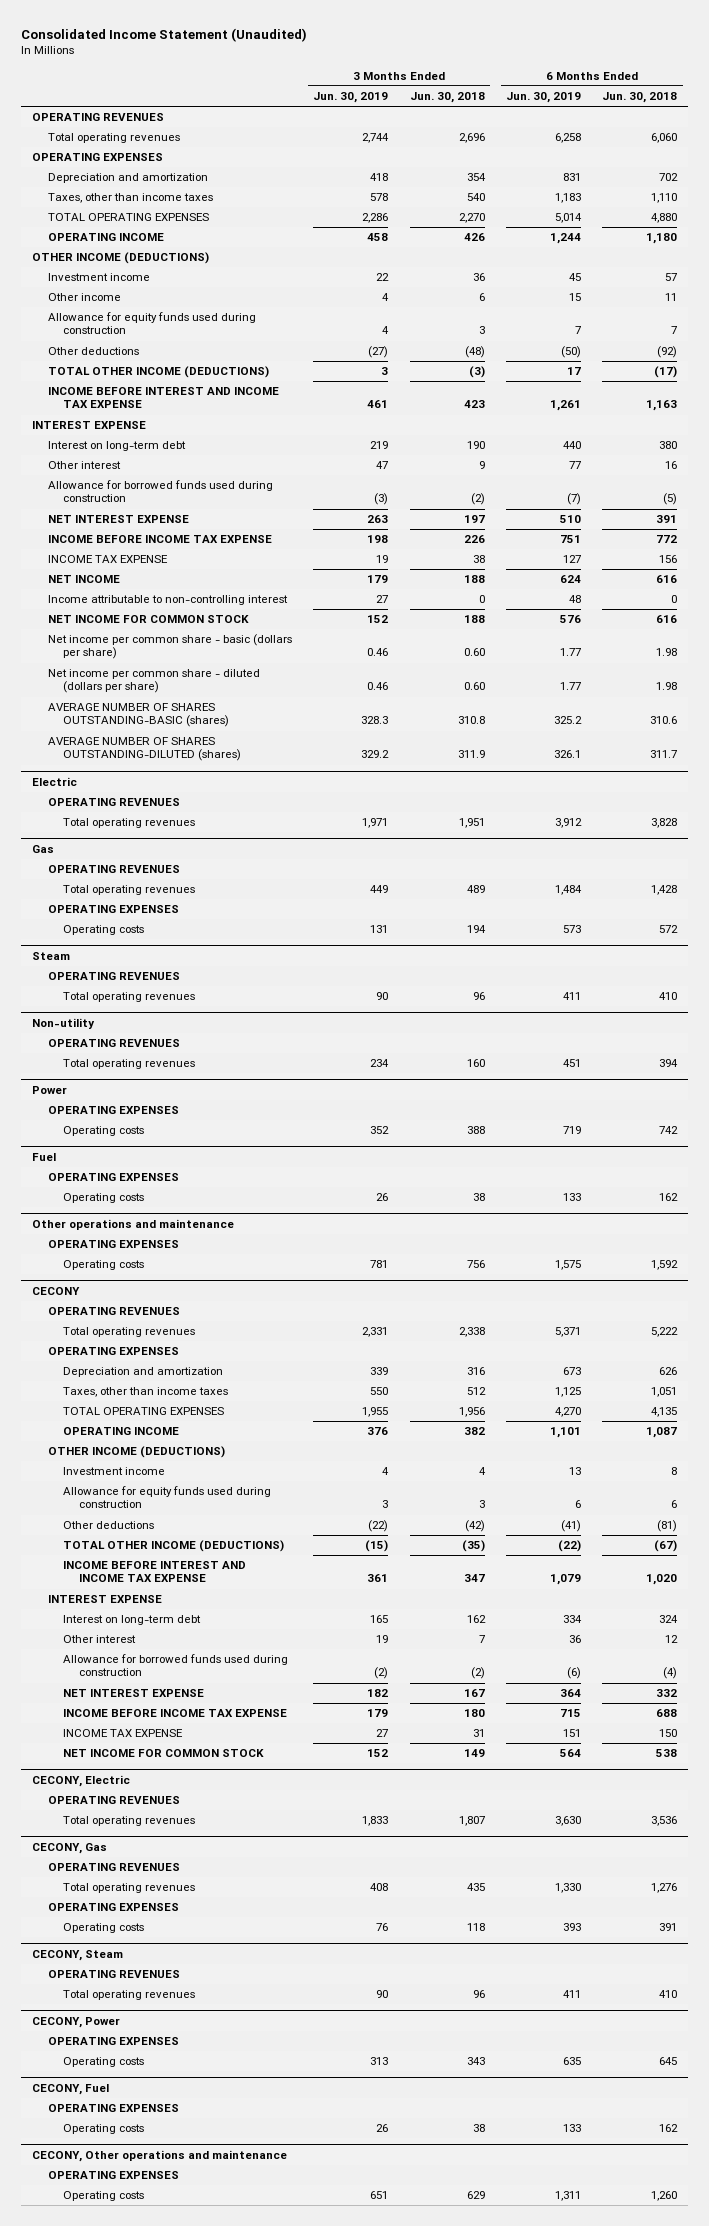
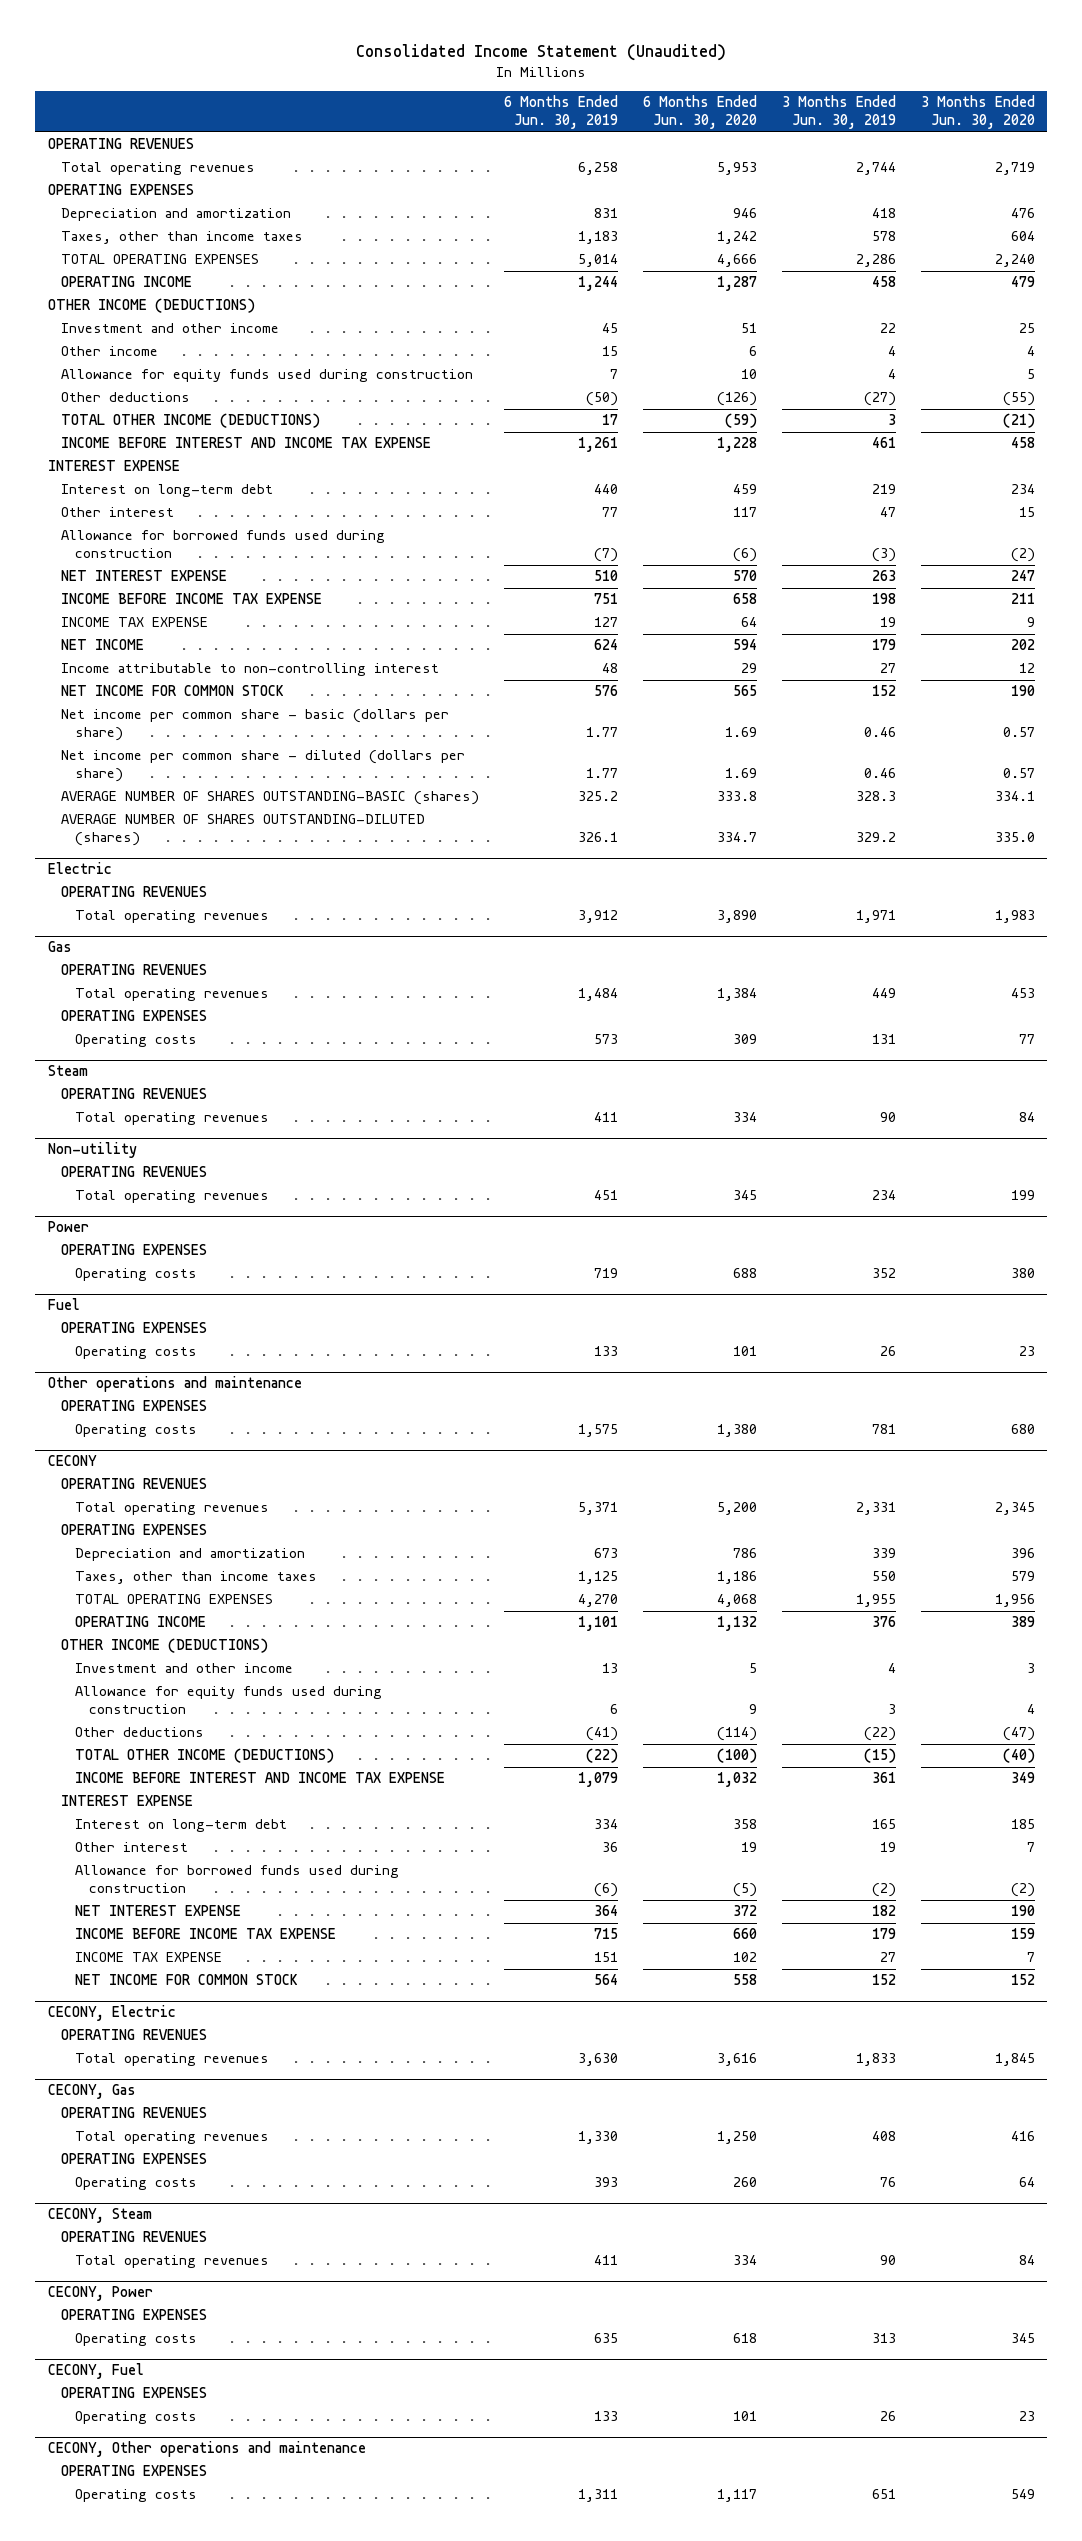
- | 3 Months Ended Jun. 30, 2019 | 3 Months Ended Jun. 30, 2018 | 6 Months Ended Jun. 30, 2019 | 6 Months Ended Jun. 30, 2018
+ | 6 Months Ended Jun. 30, 2019 | 6 Months Ended Jun. 30, 2020 | 3 Months Ended Jun. 30, 2019 | 3 Months Ended Jun. 30, 2020
- Investment income | 22 | 36 | 45 | 57
+ Investment and other income | 45 | 51 | 22 | 25
@ CECONY
- Investment income | 4 | 4 | 13 | 8
+ Investment and other income | 13 | 5 | 4 | 3

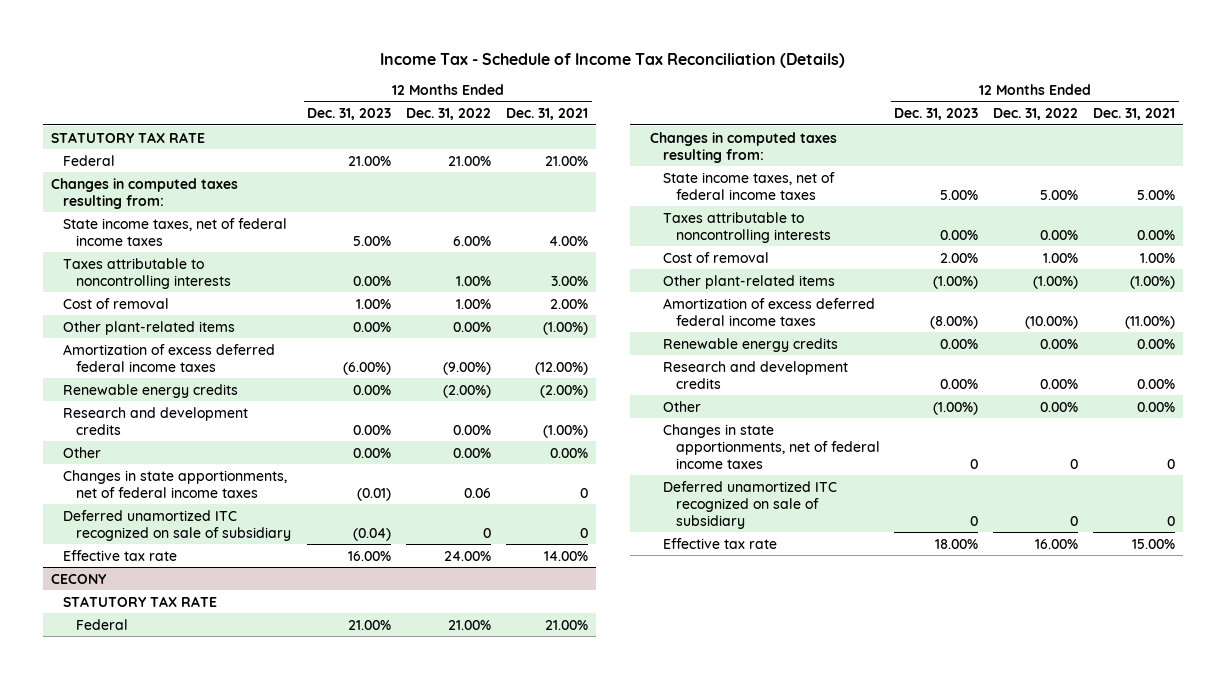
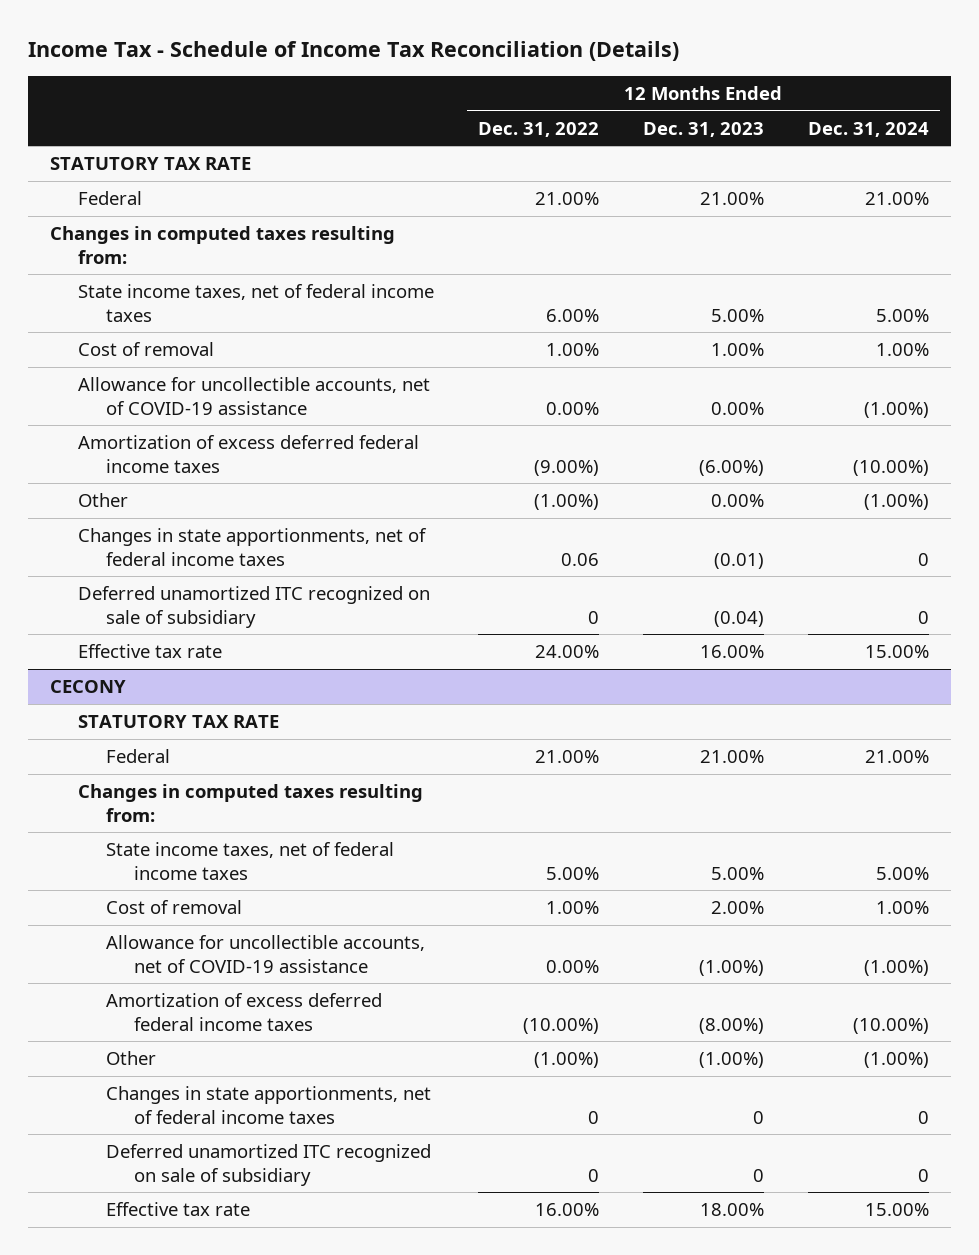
- | 12 Months Ended Dec. 31, 2023 | 12 Months Ended Dec. 31, 2022 | 12 Months Ended Dec. 31, 2021
+ | 12 Months Ended Dec. 31, 2022 | 12 Months Ended Dec. 31, 2023 | 12 Months Ended Dec. 31, 2024
- Taxes attributable to noncontrolling interests | 0.00% | 1.00% | 3.00%
- Other plant-related items | 0.00% | 0.00% | (1.00%)
+ Allowance for uncollectible accounts, net of COVID-19 assistance | 0.00% | 0.00% | (1.00%)
- Renewable energy credits | 0.00% | (2.00%) | (2.00%)
- Research and development credits | 0.00% | 0.00% | (1.00%)
- Other | 0.00% | 0.00% | 0.00%
+ Other | (1.00%) | 0.00% | (1.00%)
@ CECONY
- Taxes attributable to noncontrolling interests | 0.00% | 0.00% | 0.00%
- Other plant-related items | (1.00%) | (1.00%) | (1.00%)
+ Allowance for uncollectible accounts, net of COVID-19 assistance | 0.00% | (1.00%) | (1.00%)
- Renewable energy credits | 0.00% | 0.00% | 0.00%
- Research and development credits | 0.00% | 0.00% | 0.00%
- Other | (1.00%) | 0.00% | 0.00%
+ Other | (1.00%) | (1.00%) | (1.00%)

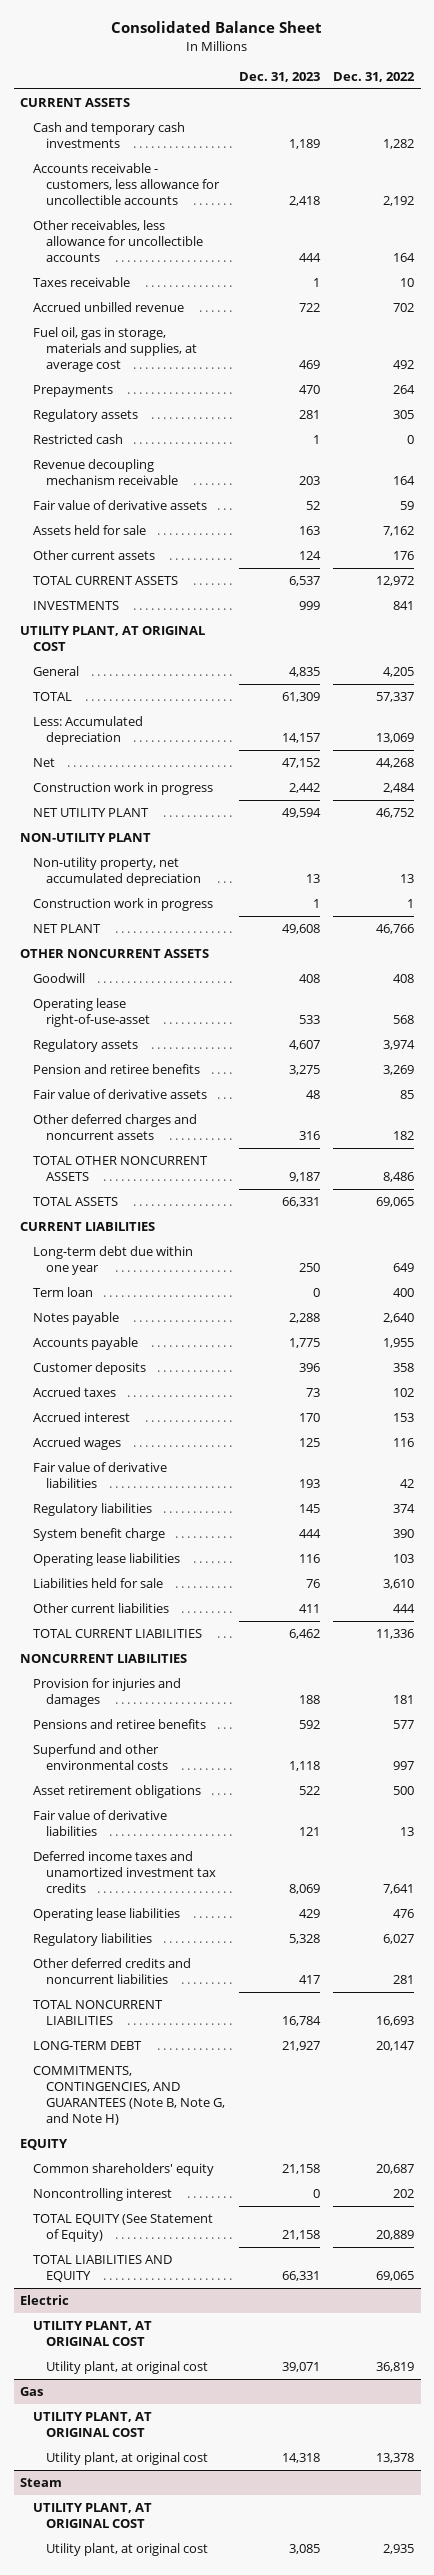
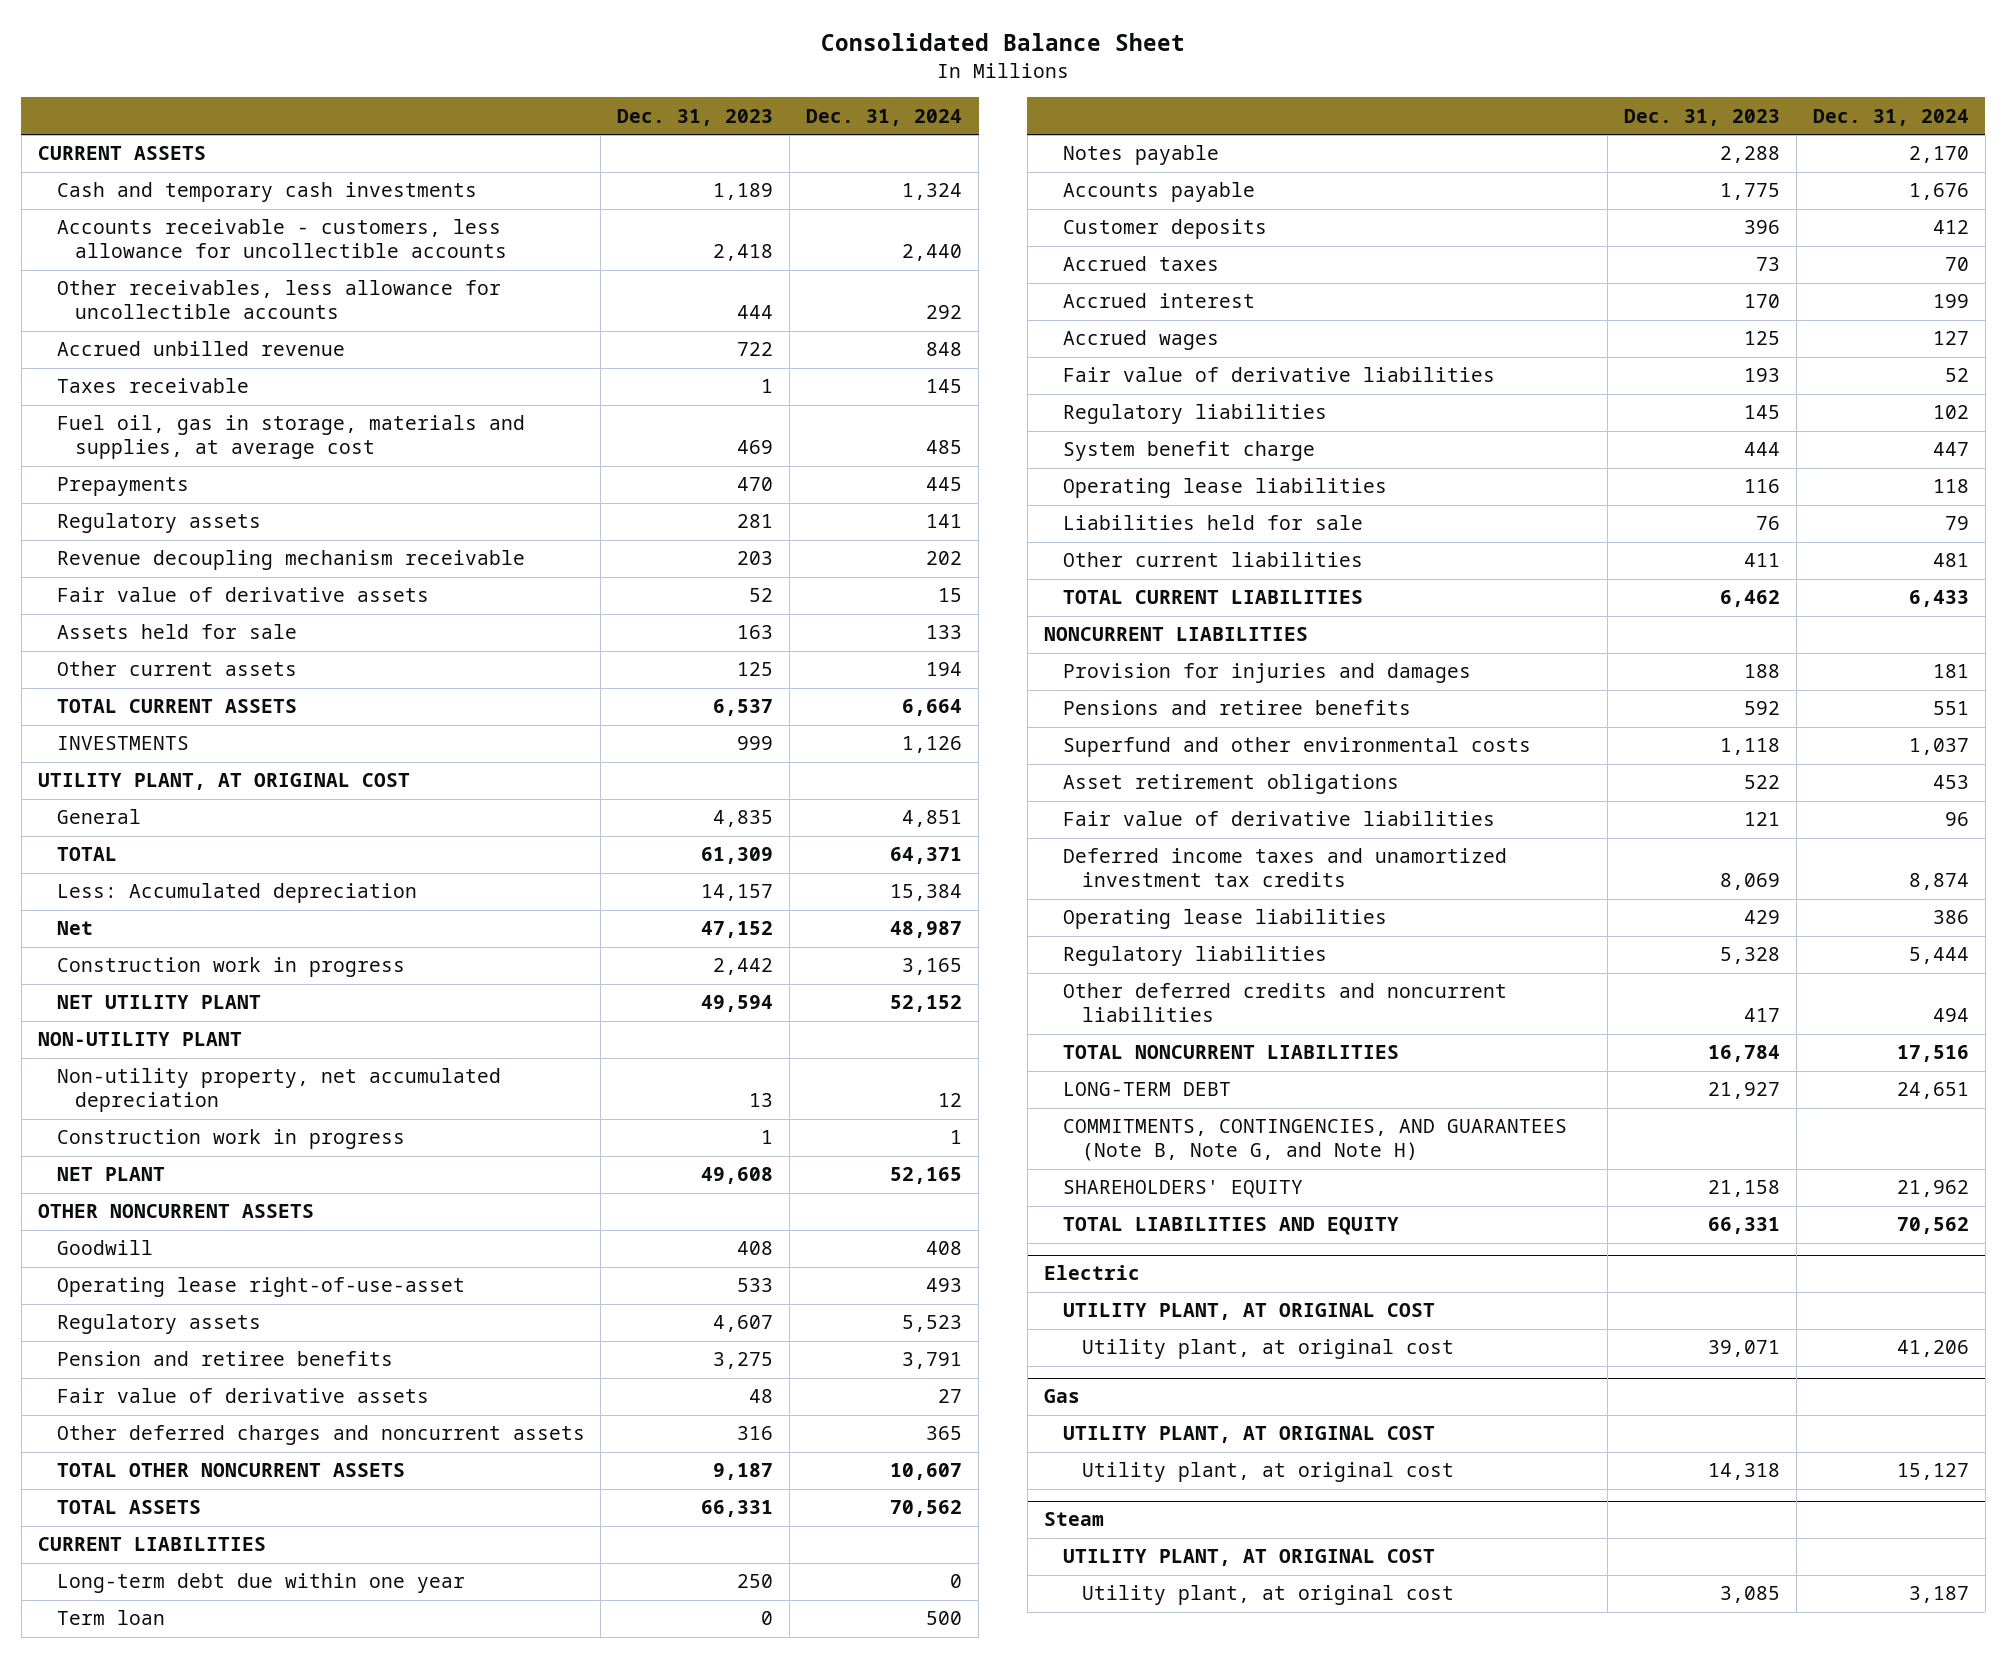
- | Dec. 31, 2023 | Dec. 31, 2022
+ | Dec. 31, 2023 | Dec. 31, 2024
moved down: Taxes receivable | 1 | 145
- Restricted cash | 1 | 0
- Other current assets | 124 | 176
+ Other current assets | 125 | 194
- EQUITY
- Common shareholders' equity | 21,158 | 20,687
- Noncontrolling interest | 0 | 202
- TOTAL EQUITY (See Statement of Equity) | 21,158 | 20,889
+ SHAREHOLDERS' EQUITY | 21,158 | 21,962

